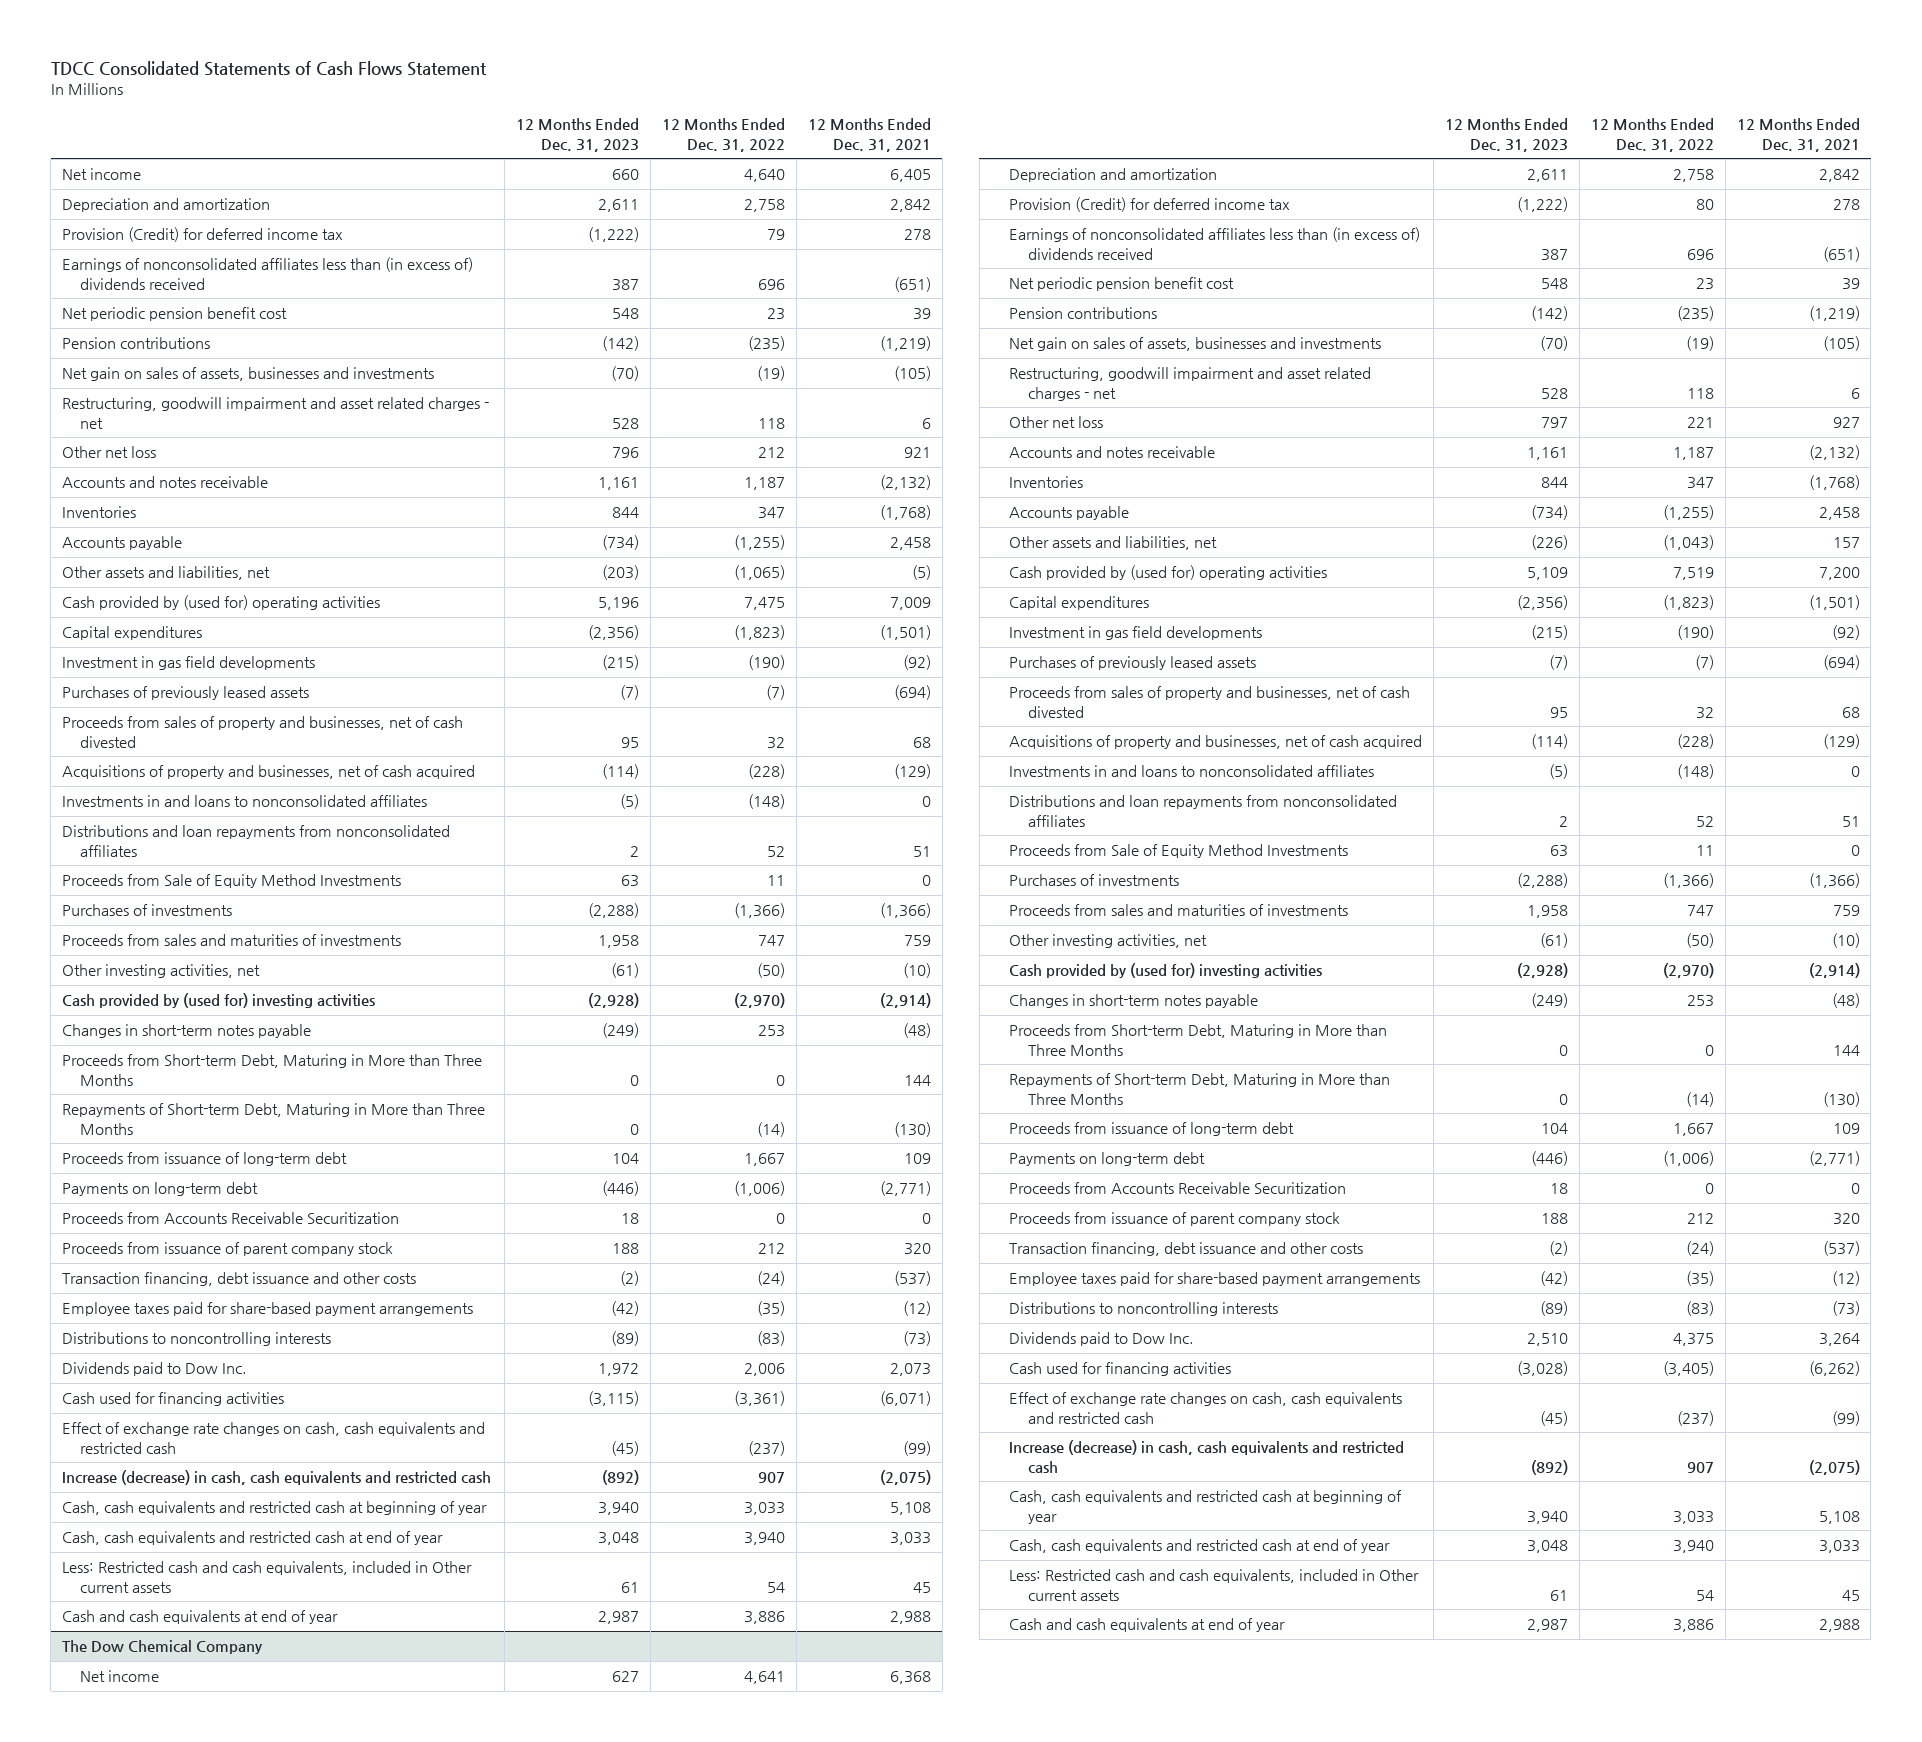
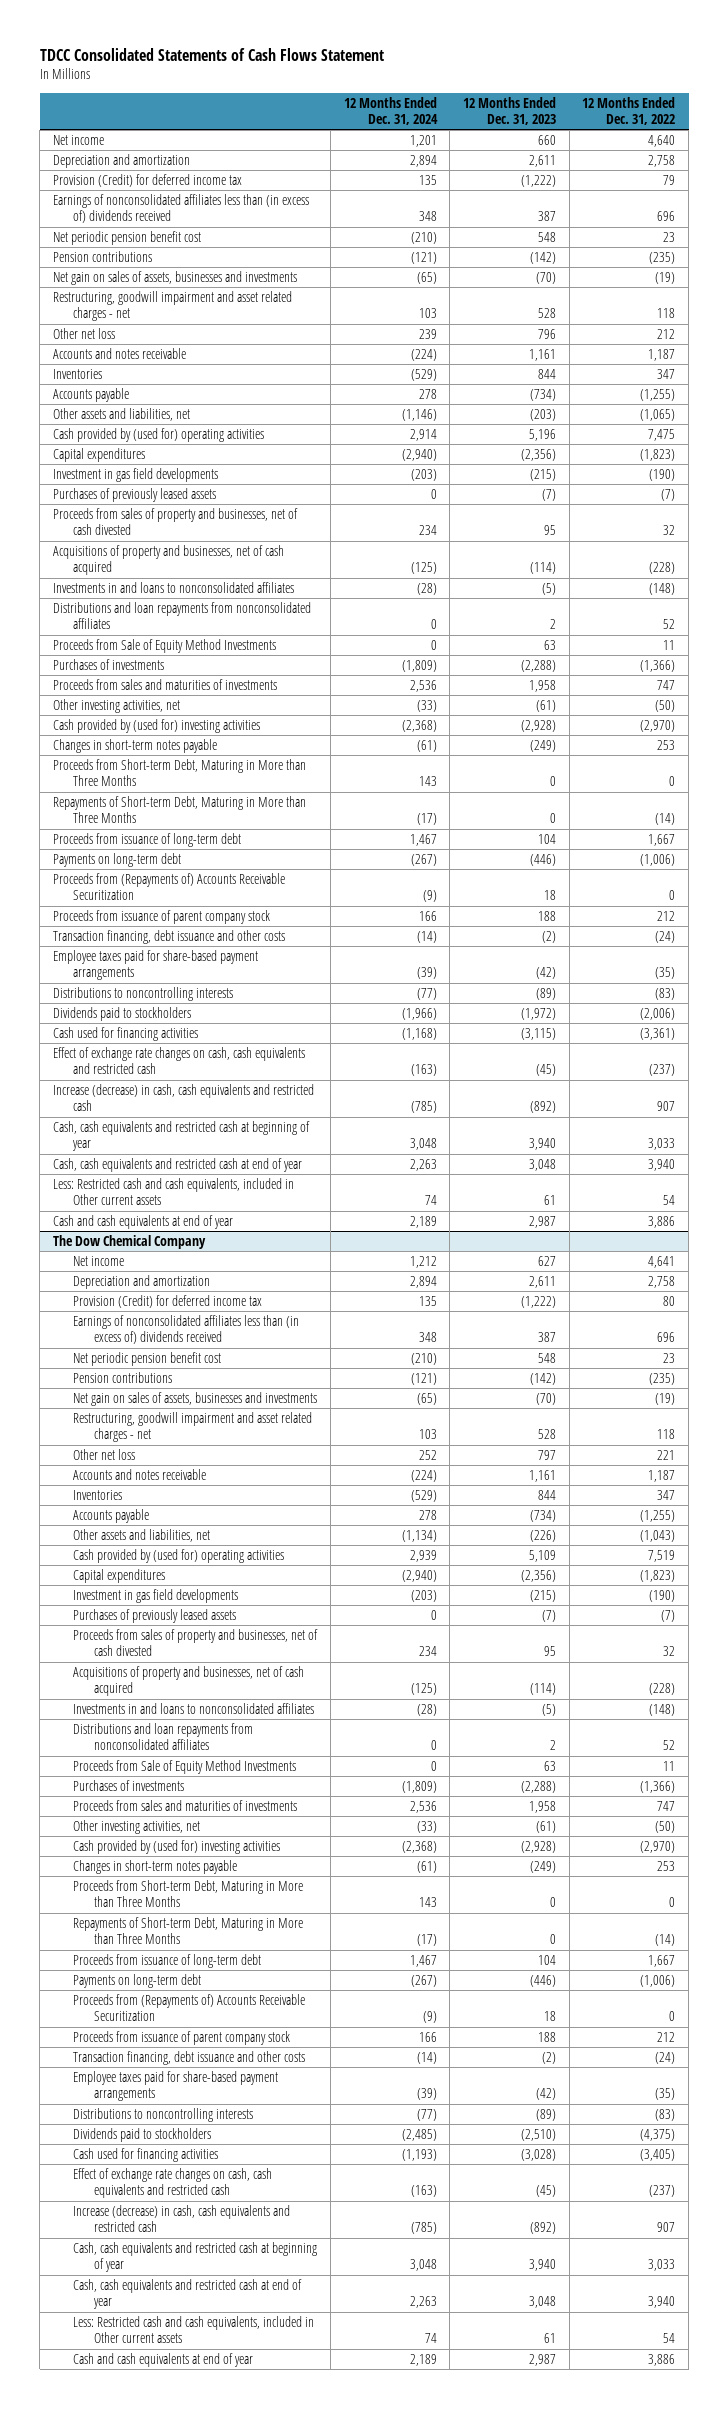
- | 12 Months Ended Dec. 31, 2023 | 12 Months Ended Dec. 31, 2022 | 12 Months Ended Dec. 31, 2021
+ | 12 Months Ended Dec. 31, 2024 | 12 Months Ended Dec. 31, 2023 | 12 Months Ended Dec. 31, 2022
- Proceeds from Accounts Receivable Securitization | 18 | 0 | 0
+ Proceeds from (Repayments of) Accounts Receivable Securitization | (9) | 18 | 0
- Dividends paid to Dow Inc. | 1,972 | 2,006 | 2,073
+ Dividends paid to stockholders | (1,966) | (1,972) | (2,006)
@ The Dow Chemical Company
- Proceeds from Accounts Receivable Securitization | 18 | 0 | 0
+ Proceeds from (Repayments of) Accounts Receivable Securitization | (9) | 18 | 0
- Dividends paid to Dow Inc. | 2,510 | 4,375 | 3,264
+ Dividends paid to stockholders | (2,485) | (2,510) | (4,375)

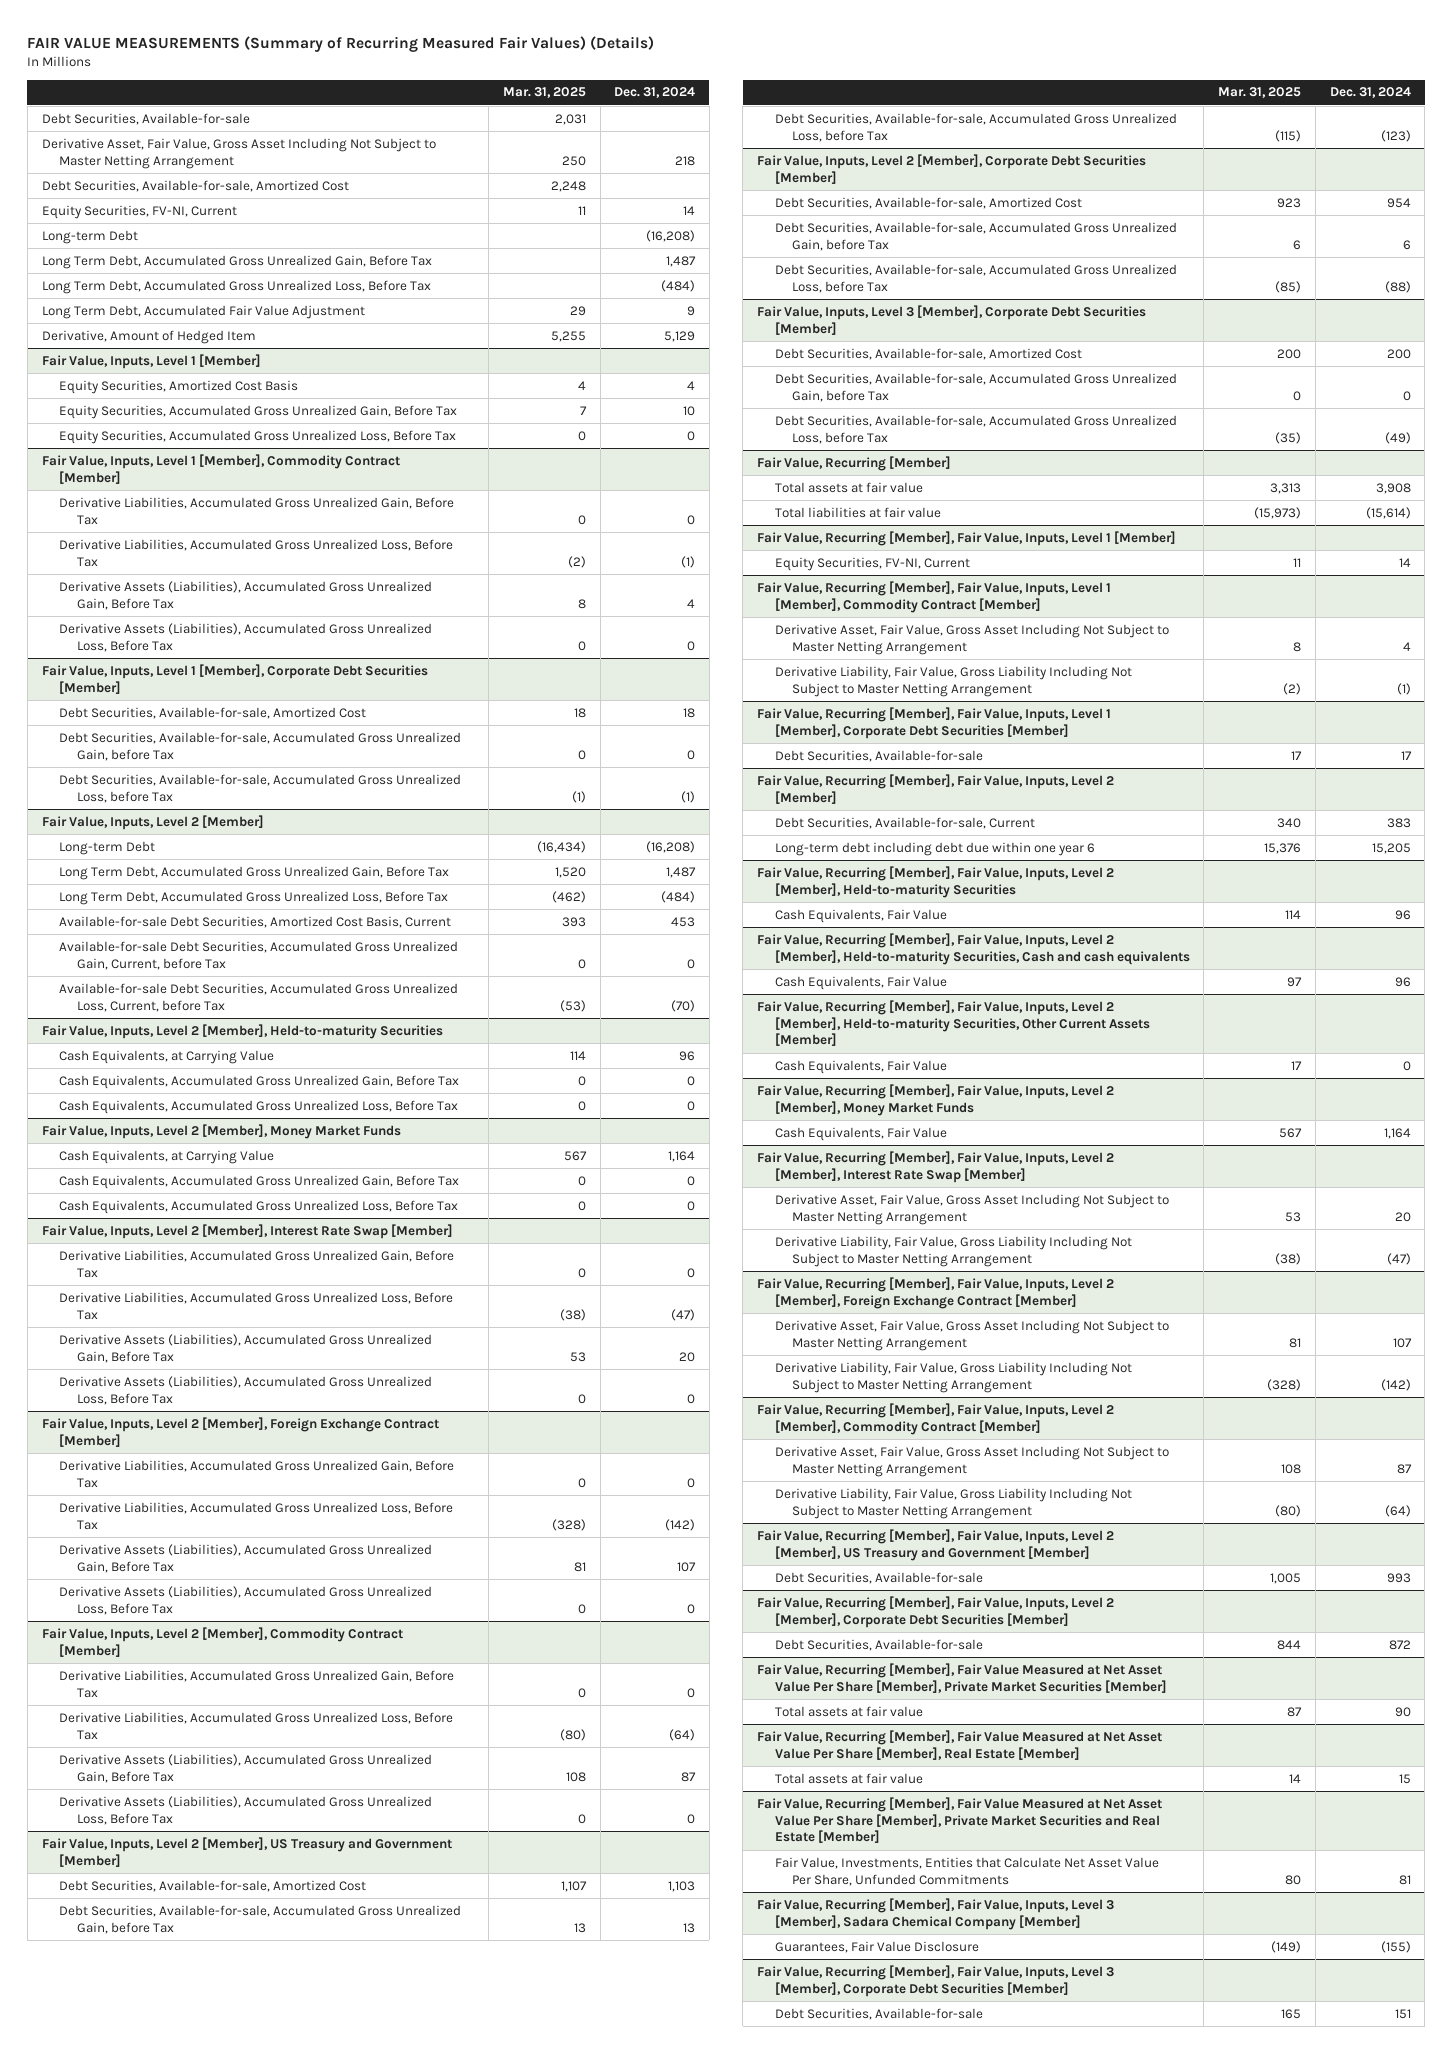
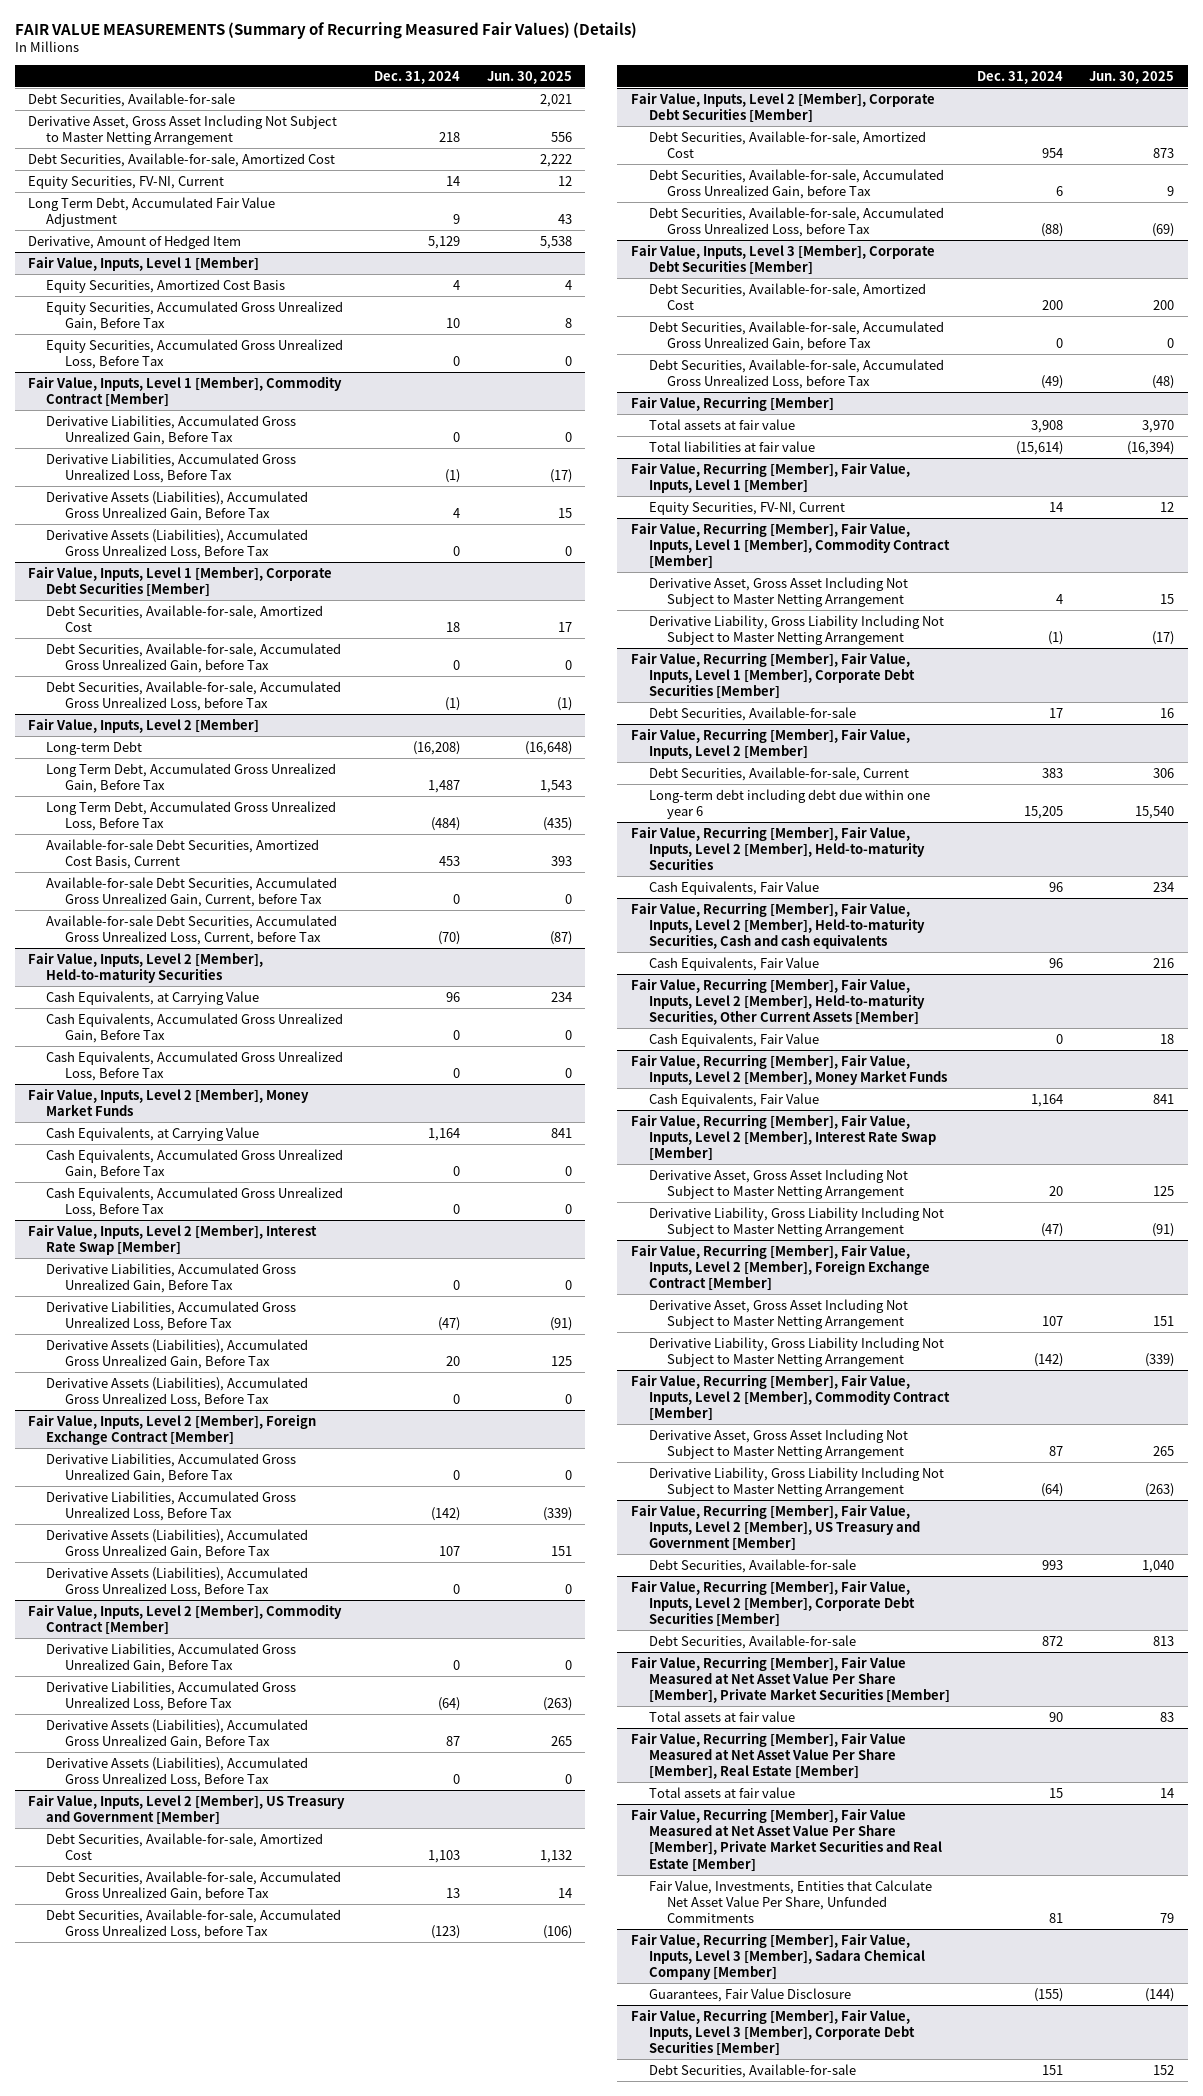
- | Mar. 31, 2025 | Dec. 31, 2024
+ | Dec. 31, 2024 | Jun. 30, 2025
- Derivative Asset, Fair Value, Gross Asset Including Not Subject to Master Netting Arrangement | 250 | 218
+ Derivative Asset, Gross Asset Including Not Subject to Master Netting Arrangement | 218 | 556
- Long-term Debt | | (16,208)
- Long Term Debt, Accumulated Gross Unrealized Gain, Before Tax | | 1,487
- Long Term Debt, Accumulated Gross Unrealized Loss, Before Tax | | (484)
@ Fair Value, Recurring [Member], Fair Value, Inputs, Level 1 [Member], Commodity Contract [Member]
- Derivative Asset, Fair Value, Gross Asset Including Not Subject to Master Netting Arrangement | 8 | 4
- Derivative Liability, Fair Value, Gross Liability Including Not Subject to Master Netting Arrangement | (2) | (1)
+ Derivative Asset, Gross Asset Including Not Subject to Master Netting Arrangement | 4 | 15
+ Derivative Liability, Gross Liability Including Not Subject to Master Netting Arrangement | (1) | (17)
@ Fair Value, Recurring [Member], Fair Value, Inputs, Level 2 [Member], Interest Rate Swap [Member]
- Derivative Asset, Fair Value, Gross Asset Including Not Subject to Master Netting Arrangement | 53 | 20
- Derivative Liability, Fair Value, Gross Liability Including Not Subject to Master Netting Arrangement | (38) | (47)
+ Derivative Asset, Gross Asset Including Not Subject to Master Netting Arrangement | 20 | 125
+ Derivative Liability, Gross Liability Including Not Subject to Master Netting Arrangement | (47) | (91)
@ Fair Value, Recurring [Member], Fair Value, Inputs, Level 2 [Member], Foreign Exchange Contract [Member]
- Derivative Asset, Fair Value, Gross Asset Including Not Subject to Master Netting Arrangement | 81 | 107
- Derivative Liability, Fair Value, Gross Liability Including Not Subject to Master Netting Arrangement | (328) | (142)
+ Derivative Asset, Gross Asset Including Not Subject to Master Netting Arrangement | 107 | 151
+ Derivative Liability, Gross Liability Including Not Subject to Master Netting Arrangement | (142) | (339)
@ Fair Value, Recurring [Member], Fair Value, Inputs, Level 2 [Member], Commodity Contract [Member]
- Derivative Asset, Fair Value, Gross Asset Including Not Subject to Master Netting Arrangement | 108 | 87
- Derivative Liability, Fair Value, Gross Liability Including Not Subject to Master Netting Arrangement | (80) | (64)
+ Derivative Asset, Gross Asset Including Not Subject to Master Netting Arrangement | 87 | 265
+ Derivative Liability, Gross Liability Including Not Subject to Master Netting Arrangement | (64) | (263)

